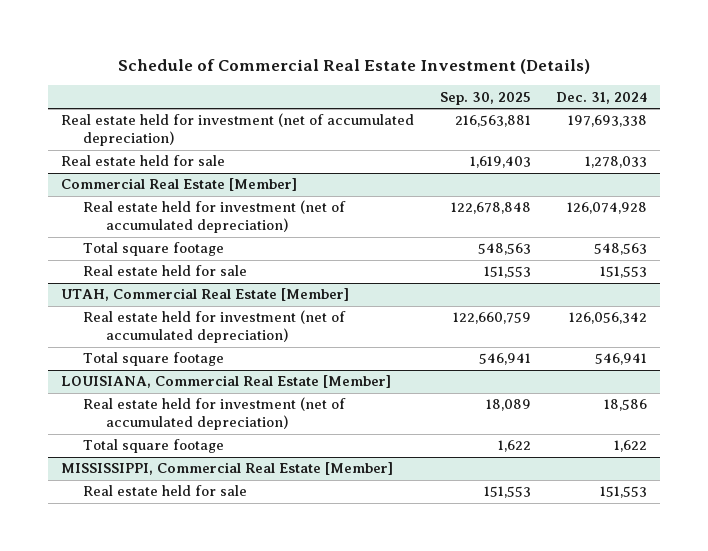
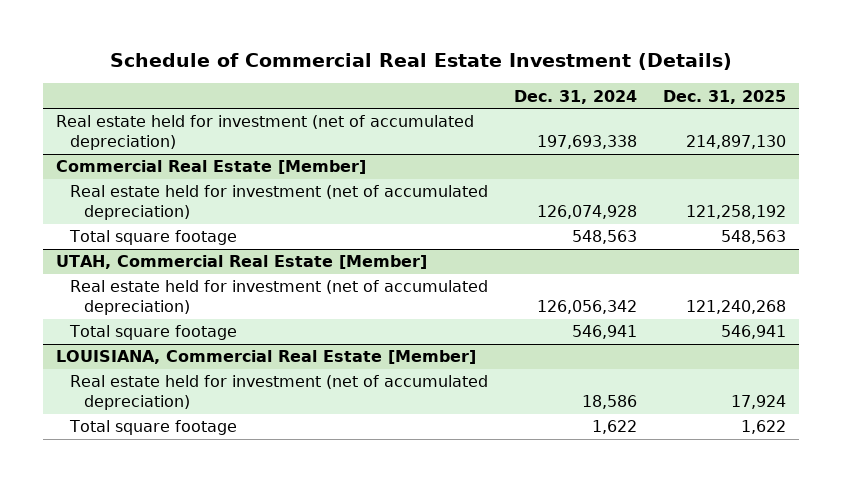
- | Sep. 30, 2025 | Dec. 31, 2024
+ | Dec. 31, 2024 | Dec. 31, 2025
- Real estate held for sale | 1,619,403 | 1,278,033
@ Commercial Real Estate [Member]
- Real estate held for sale | 151,553 | 151,553
- MISSISSIPPI, Commercial Real Estate [Member]
- Real estate held for sale | 151,553 | 151,553

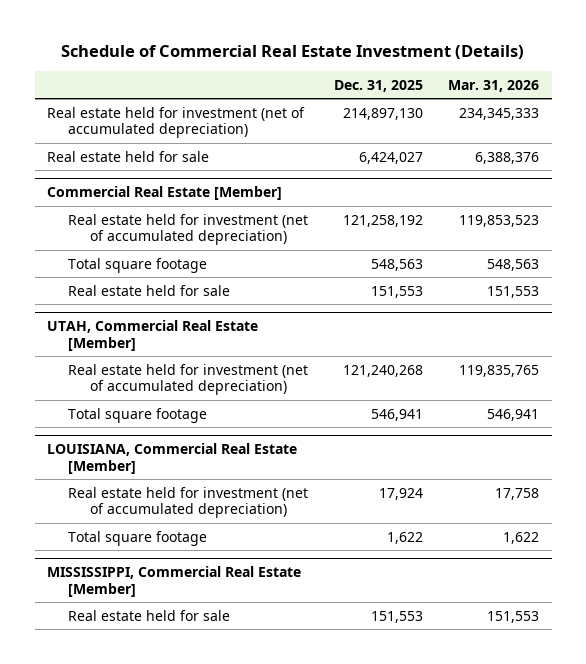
- | Dec. 31, 2024 | Dec. 31, 2025
+ | Dec. 31, 2025 | Mar. 31, 2026
+ Real estate held for sale | 6,424,027 | 6,388,376
@ Commercial Real Estate [Member]
+ Real estate held for sale | 151,553 | 151,553
+ MISSISSIPPI, Commercial Real Estate [Member]
+ Real estate held for sale | 151,553 | 151,553

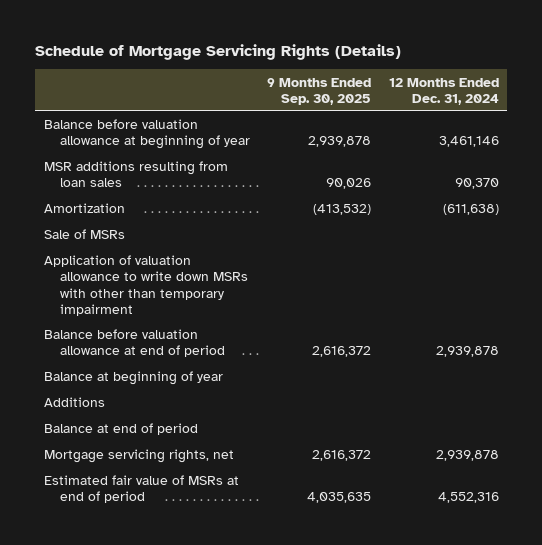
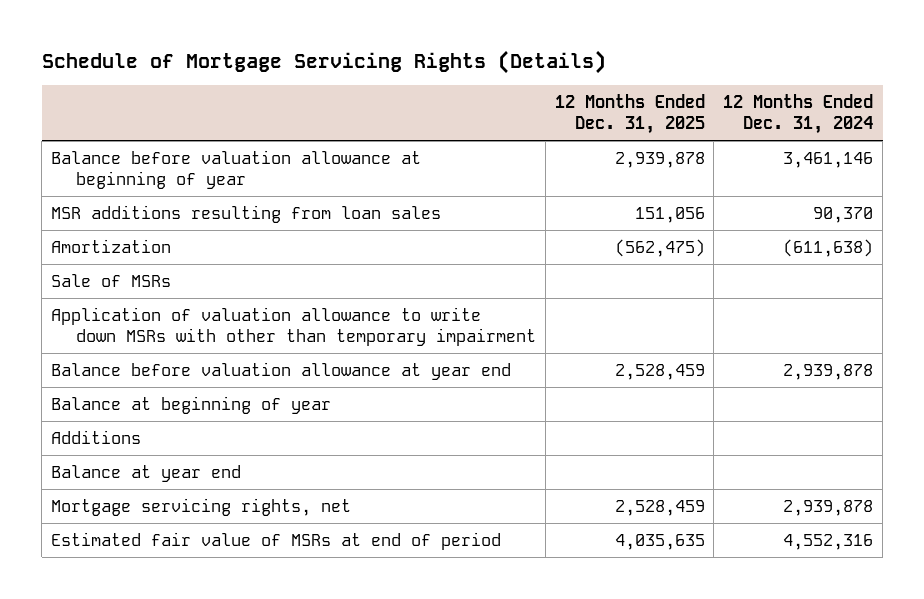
- | 9 Months Ended Sep. 30, 2025 | 12 Months Ended Dec. 31, 2024
+ | 12 Months Ended Dec. 31, 2025 | 12 Months Ended Dec. 31, 2024
- Balance before valuation allowance at end of period | 2,616,372 | 2,939,878
+ Balance before valuation allowance at year end | 2,528,459 | 2,939,878
- Balance at end of period
+ Balance at year end

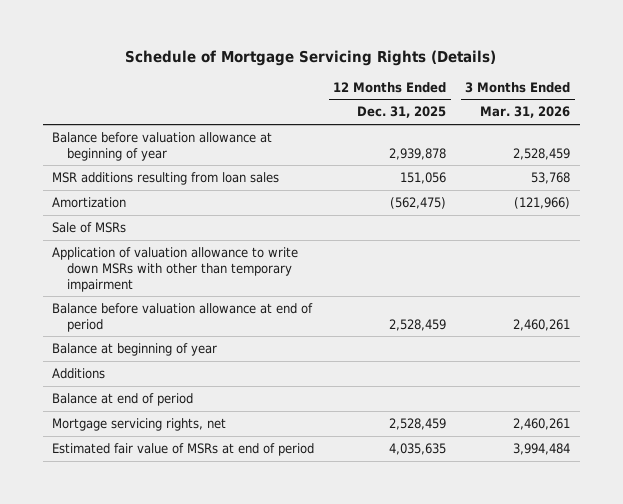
- | 12 Months Ended Dec. 31, 2025 | 12 Months Ended Dec. 31, 2024
+ | 12 Months Ended Dec. 31, 2025 | 3 Months Ended Mar. 31, 2026
- Balance before valuation allowance at year end | 2,528,459 | 2,939,878
+ Balance before valuation allowance at end of period | 2,528,459 | 2,460,261
- Balance at year end
+ Balance at end of period

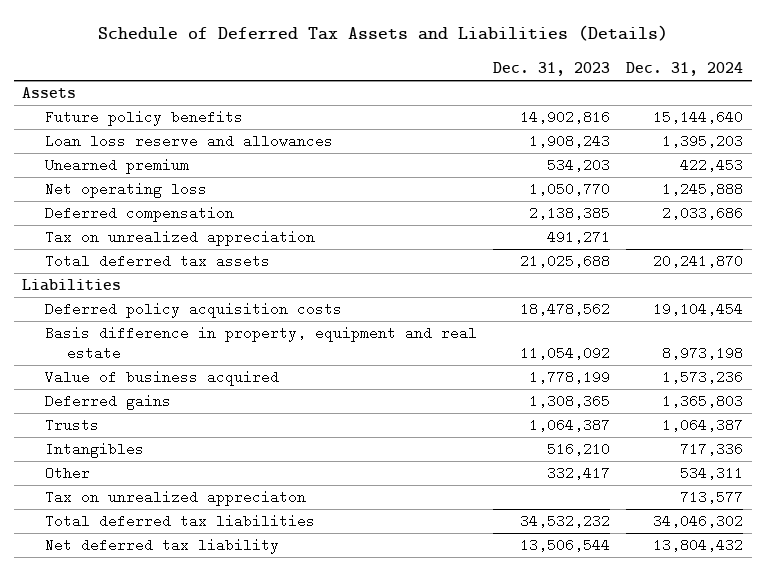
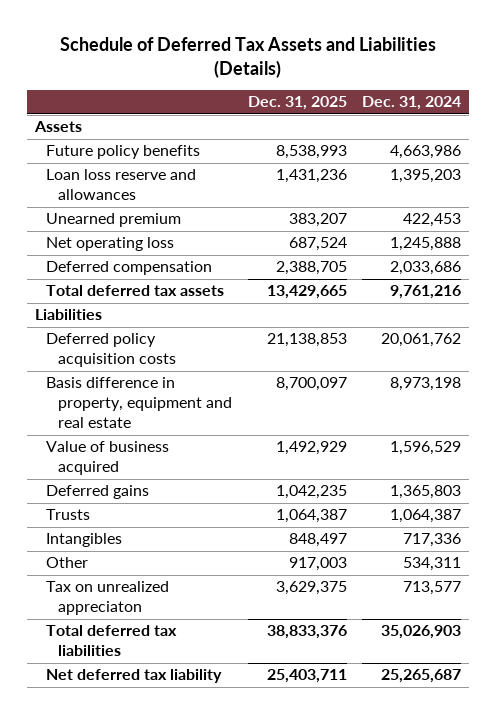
- | Dec. 31, 2023 | Dec. 31, 2024
+ | Dec. 31, 2025 | Dec. 31, 2024
- Future policy benefits | 14,902,816 | 15,144,640
+ Future policy benefits | 8,538,993 | 4,663,986
- Tax on unrealized appreciation | 491,271 |
- Total deferred tax assets | 21,025,688 | 20,241,870
+ Total deferred tax assets | 13,429,665 | 9,761,216
- Deferred policy acquisition costs | 18,478,562 | 19,104,454
+ Deferred policy acquisition costs | 21,138,853 | 20,061,762
- Value of business acquired | 1,778,199 | 1,573,236
+ Value of business acquired | 1,492,929 | 1,596,529
- Total deferred tax liabilities | 34,532,232 | 34,046,302
- Net deferred tax liability | 13,506,544 | 13,804,432
+ Total deferred tax liabilities | 38,833,376 | 35,026,903
+ Net deferred tax liability | 25,403,711 | 25,265,687

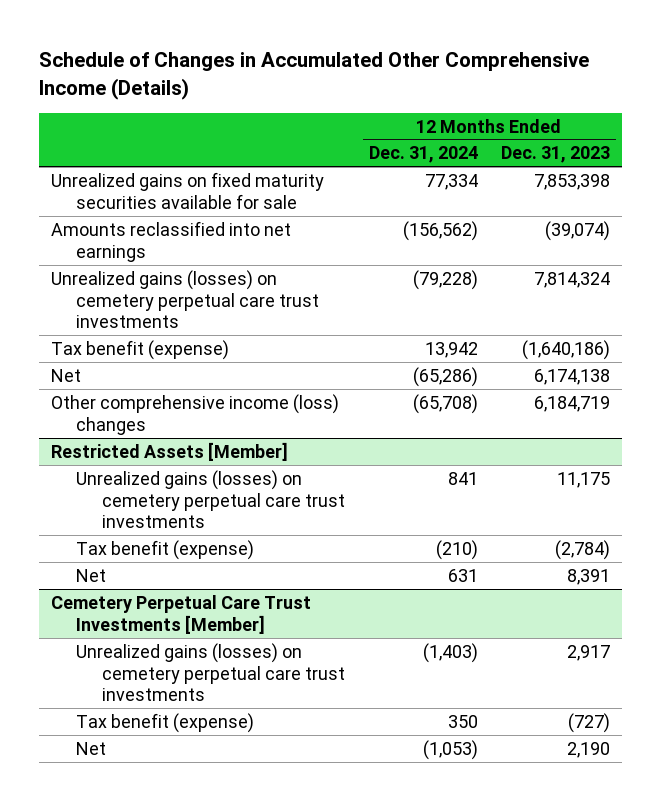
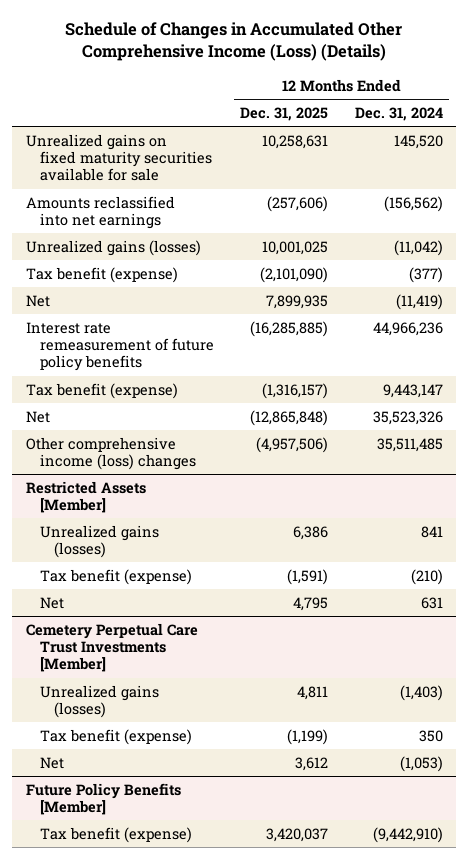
- Schedule of Changes in Accumulated Other Comprehensive Income (Details)
+ Schedule of Changes in Accumulated Other Comprehensive Income (Loss) (Details)
- | 12 Months Ended Dec. 31, 2024 | 12 Months Ended Dec. 31, 2023
+ | 12 Months Ended Dec. 31, 2025 | 12 Months Ended Dec. 31, 2024
- Unrealized gains on fixed maturity securities available for sale | 77,334 | 7,853,398
+ Unrealized gains on fixed maturity securities available for sale | 10,258,631 | 145,520
- Unrealized gains (losses) on cemetery perpetual care trust investments | (79,228) | 7,814,324
- Tax benefit (expense) | 13,942 | (1,640,186)
- Net | (65,286) | 6,174,138
- Other comprehensive income (loss) changes | (65,708) | 6,184,719
+ Unrealized gains (losses) | 10,001,025 | (11,042)
+ Tax benefit (expense) | (2,101,090) | (377)
+ Net | 7,899,935 | (11,419)
+ Interest rate remeasurement of future policy benefits | (16,285,885) | 44,966,236
+ Tax benefit (expense) | (1,316,157) | 9,443,147
+ Net | (12,865,848) | 35,523,326
+ Other comprehensive income (loss) changes | (4,957,506) | 35,511,485
@ Restricted Assets [Member]
- Unrealized gains (losses) on cemetery perpetual care trust investments | 841 | 11,175
+ Unrealized gains (losses) | 6,386 | 841
@ Cemetery Perpetual Care Trust Investments [Member]
- Unrealized gains (losses) on cemetery perpetual care trust investments | (1,403) | 2,917
+ Unrealized gains (losses) | 4,811 | (1,403)
+ Future Policy Benefits [Member]
+ Tax benefit (expense) | 3,420,037 | (9,442,910)

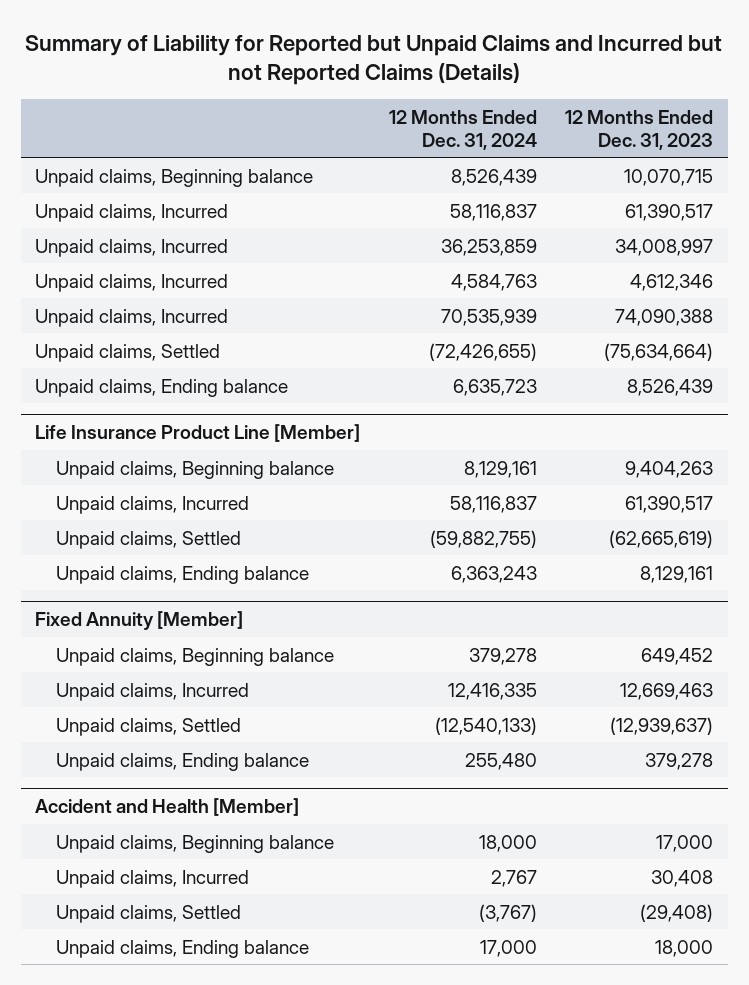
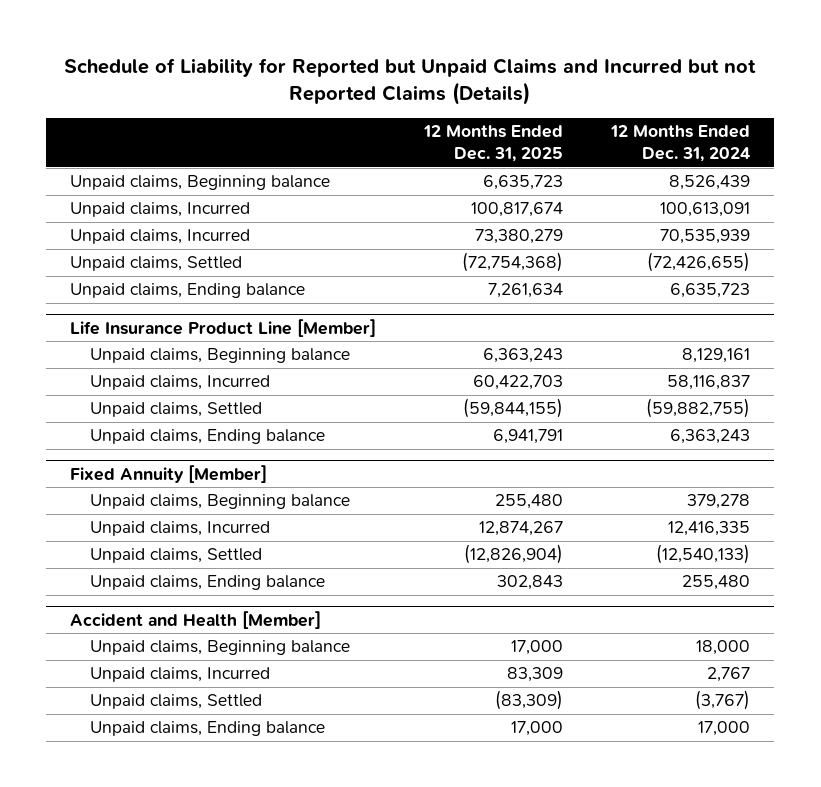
- Summary of Liability for Reported but Unpaid Claims and Incurred but not Reported Claims (Details)
+ Schedule of Liability for Reported but Unpaid Claims and Incurred but not Reported Claims (Details)
- | 12 Months Ended Dec. 31, 2024 | 12 Months Ended Dec. 31, 2023
+ | 12 Months Ended Dec. 31, 2025 | 12 Months Ended Dec. 31, 2024
- Unpaid claims, Incurred | 58,116,837 | 61,390,517
- Unpaid claims, Incurred | 36,253,859 | 34,008,997
- Unpaid claims, Incurred | 4,584,763 | 4,612,346
+ Unpaid claims, Incurred | 100,817,674 | 100,613,091

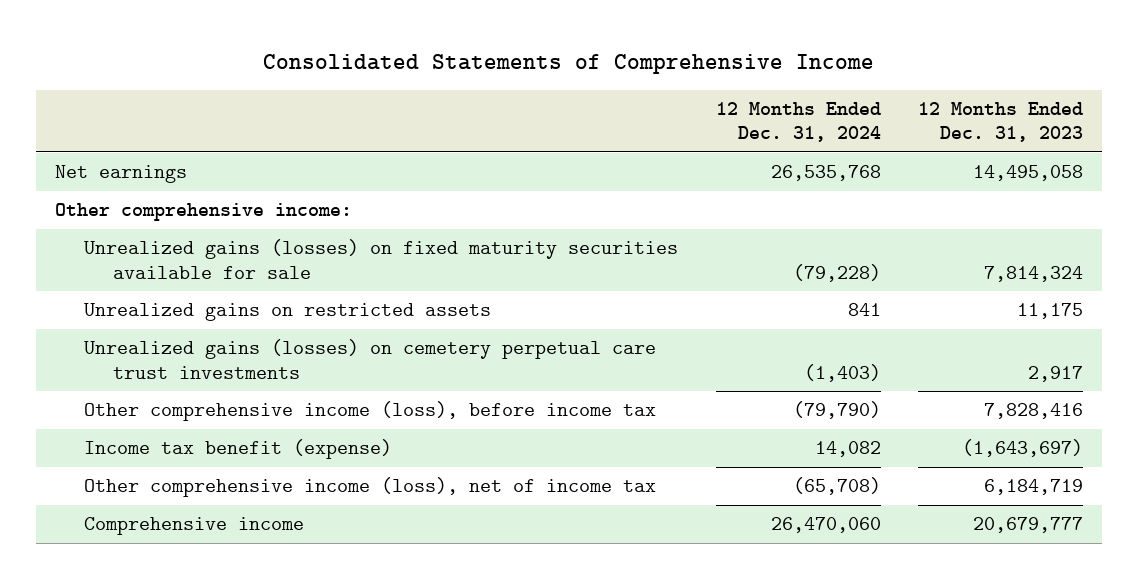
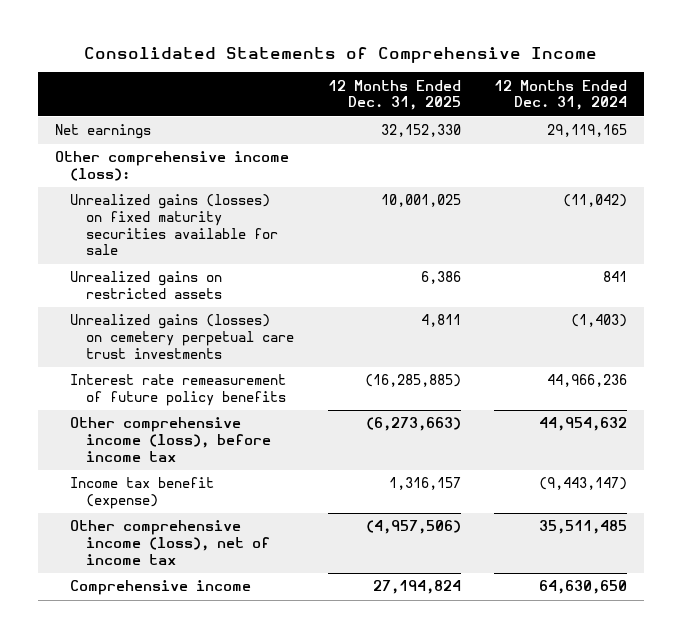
- | 12 Months Ended Dec. 31, 2024 | 12 Months Ended Dec. 31, 2023
+ | 12 Months Ended Dec. 31, 2025 | 12 Months Ended Dec. 31, 2024
- Net earnings | 26,535,768 | 14,495,058
- Other comprehensive income:
- Unrealized gains (losses) on fixed maturity securities available for sale | (79,228) | 7,814,324
+ Net earnings | 32,152,330 | 29,119,165
+ Other comprehensive income (loss):
+ Unrealized gains (losses) on fixed maturity securities available for sale | 10,001,025 | (11,042)
- Other comprehensive income (loss), before income tax | (79,790) | 7,828,416
- Income tax benefit (expense) | 14,082 | (1,643,697)
- Other comprehensive income (loss), net of income tax | (65,708) | 6,184,719
- Comprehensive income | 26,470,060 | 20,679,777
+ Interest rate remeasurement of future policy benefits | (16,285,885) | 44,966,236
+ Other comprehensive income (loss), before income tax | (6,273,663) | 44,954,632
+ Income tax benefit (expense) | 1,316,157 | (9,443,147)
+ Other comprehensive income (loss), net of income tax | (4,957,506) | 35,511,485
+ Comprehensive income | 27,194,824 | 64,630,650

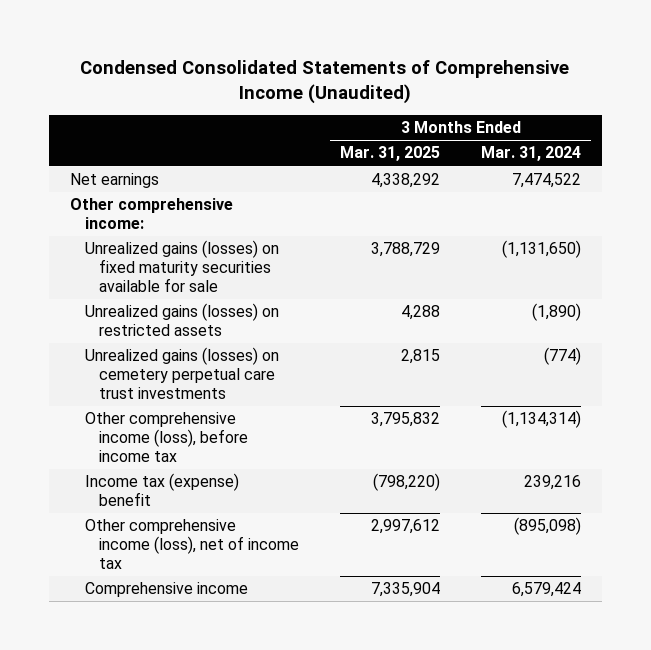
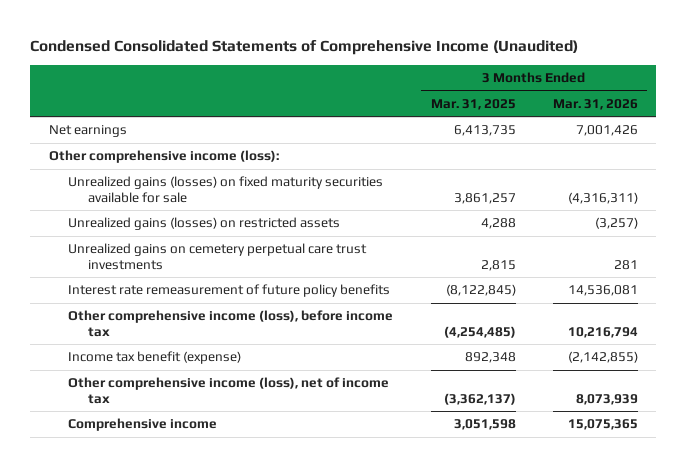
- | 3 Months Ended Mar. 31, 2025 | 3 Months Ended Mar. 31, 2024
+ | 3 Months Ended Mar. 31, 2025 | 3 Months Ended Mar. 31, 2026
- Net earnings | 4,338,292 | 7,474,522
- Other comprehensive income:
- Unrealized gains (losses) on fixed maturity securities available for sale | 3,788,729 | (1,131,650)
+ Net earnings | 6,413,735 | 7,001,426
+ Other comprehensive income (loss):
+ Unrealized gains (losses) on fixed maturity securities available for sale | 3,861,257 | (4,316,311)
- Unrealized gains (losses) on cemetery perpetual care trust investments | 2,815 | (774)
- Other comprehensive income (loss), before income tax | 3,795,832 | (1,134,314)
- Income tax (expense) benefit | (798,220) | 239,216
- Other comprehensive income (loss), net of income tax | 2,997,612 | (895,098)
- Comprehensive income | 7,335,904 | 6,579,424
+ Unrealized gains on cemetery perpetual care trust investments | 2,815 | 281
+ Interest rate remeasurement of future policy benefits | (8,122,845) | 14,536,081
+ Other comprehensive income (loss), before income tax | (4,254,485) | 10,216,794
+ Income tax benefit (expense) | 892,348 | (2,142,855)
+ Other comprehensive income (loss), net of income tax | (3,362,137) | 8,073,939
+ Comprehensive income | 3,051,598 | 15,075,365

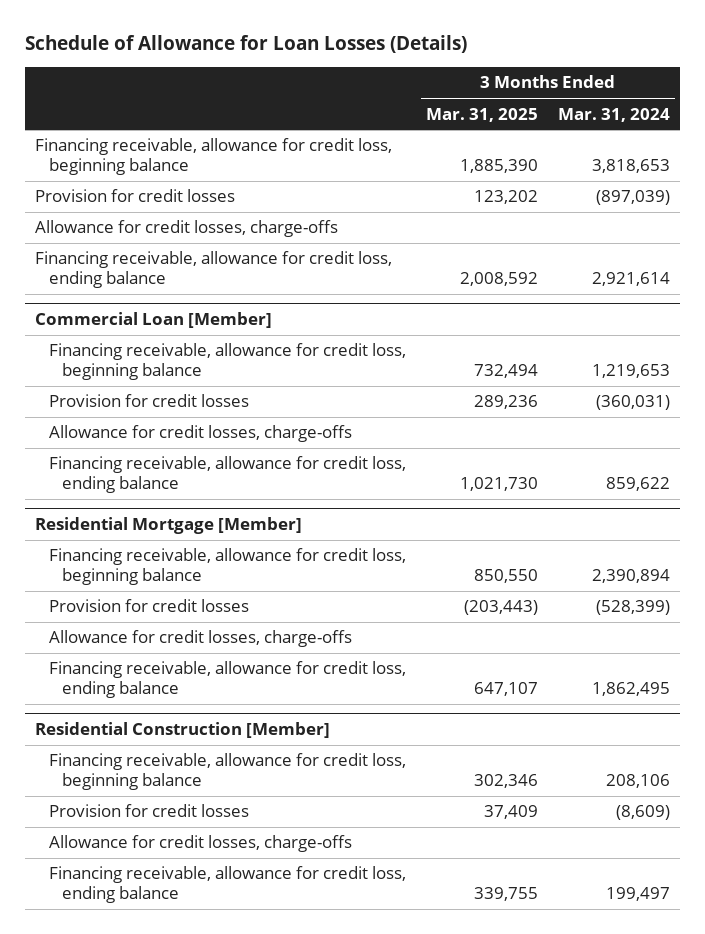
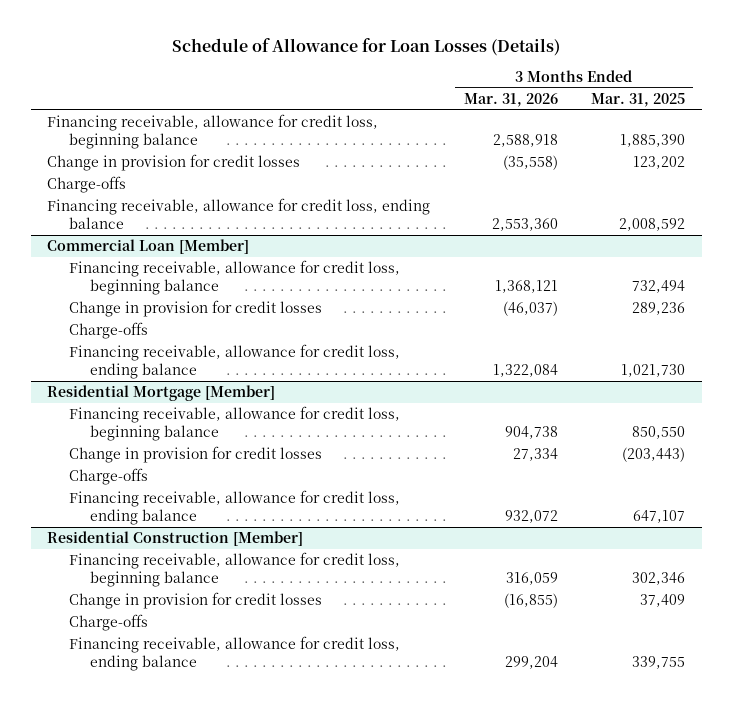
- | 3 Months Ended Mar. 31, 2025 | 3 Months Ended Mar. 31, 2024
+ | 3 Months Ended Mar. 31, 2026 | 3 Months Ended Mar. 31, 2025
- Provision for credit losses | 123,202 | (897,039)
- Allowance for credit losses, charge-offs
+ Change in provision for credit losses | (35,558) | 123,202
+ Charge-offs
@ Commercial Loan [Member]
- Provision for credit losses | 289,236 | (360,031)
- Allowance for credit losses, charge-offs
+ Change in provision for credit losses | (46,037) | 289,236
+ Charge-offs
@ Residential Mortgage [Member]
- Provision for credit losses | (203,443) | (528,399)
- Allowance for credit losses, charge-offs
+ Change in provision for credit losses | 27,334 | (203,443)
+ Charge-offs
@ Residential Construction [Member]
- Provision for credit losses | 37,409 | (8,609)
- Allowance for credit losses, charge-offs
+ Change in provision for credit losses | (16,855) | 37,409
+ Charge-offs

